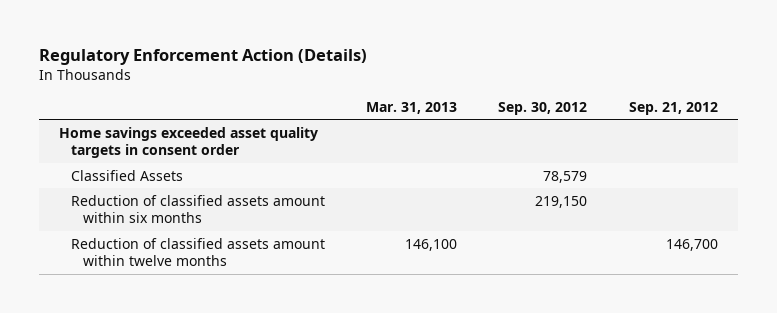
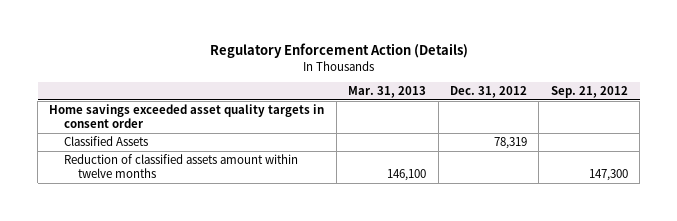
- | Mar. 31, 2013 | Sep. 30, 2012 | Sep. 21, 2012
+ | Mar. 31, 2013 | Dec. 31, 2012 | Sep. 21, 2012
- Reduction of classified assets amount within six months | | 219,150 |
- Reduction of classified assets amount within twelve months | 146,100 | | 146,700
+ Reduction of classified assets amount within twelve months | 146,100 | | 147,300

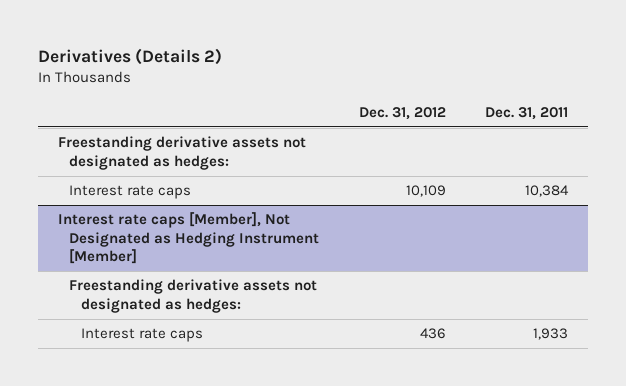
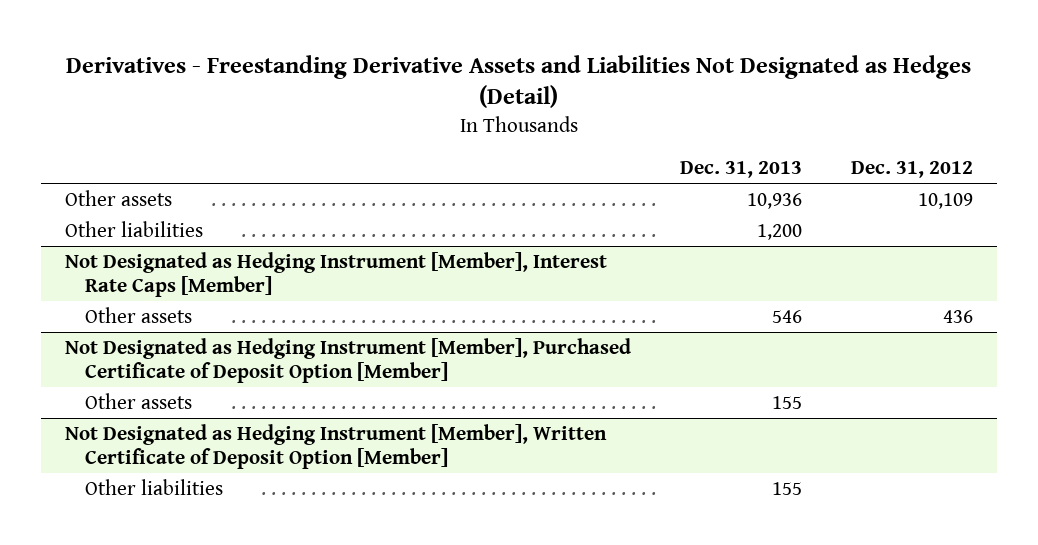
- Derivatives (Details 2)
+ Derivatives - Freestanding Derivative Assets and Liabilities Not Designated as Hedges (Detail)
- | Dec. 31, 2012 | Dec. 31, 2011
+ | Dec. 31, 2013 | Dec. 31, 2012
- Freestanding derivative assets not designated as hedges:
- Interest rate caps | 10,109 | 10,384
- Interest rate caps [Member], Not Designated as Hedging Instrument [Member]
- Freestanding derivative assets not designated as hedges:
- Interest rate caps | 436 | 1,933
+ Other assets | 10,936 | 10,109
+ Other liabilities | 1,200 |
+ Not Designated as Hedging Instrument [Member], Interest Rate Caps [Member]
+ Other assets | 546 | 436
+ Not Designated as Hedging Instrument [Member], Purchased Certificate of Deposit Option [Member]
+ Other assets | 155 |
+ Not Designated as Hedging Instrument [Member], Written Certificate of Deposit Option [Member]
+ Other liabilities | 155 |

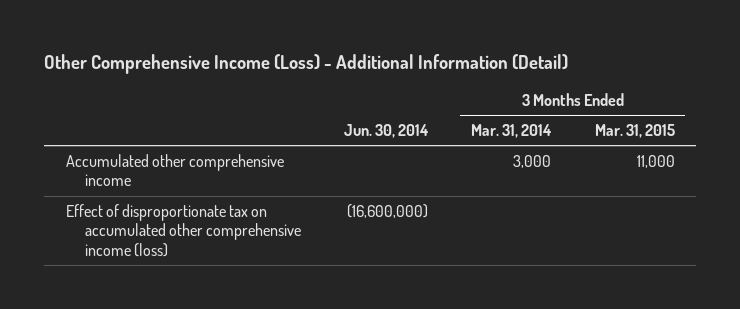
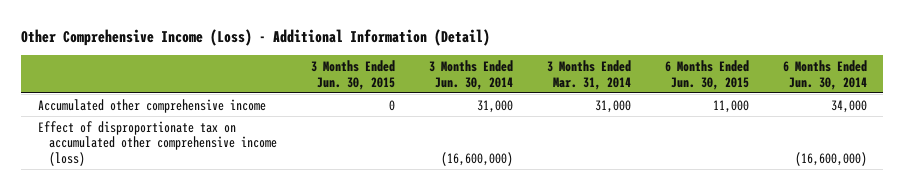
- | Jun. 30, 2014 | 3 Months Ended Mar. 31, 2014 | 3 Months Ended Mar. 31, 2015
+ | 3 Months Ended Jun. 30, 2015 | 3 Months Ended Jun. 30, 2014 | 3 Months Ended Mar. 31, 2014 | 6 Months Ended Jun. 30, 2015 | 6 Months Ended Jun. 30, 2014
- Accumulated other comprehensive income | | 3,000 | 11,000
+ Accumulated other comprehensive income | 0 | 31,000 | 31,000 | 11,000 | 34,000

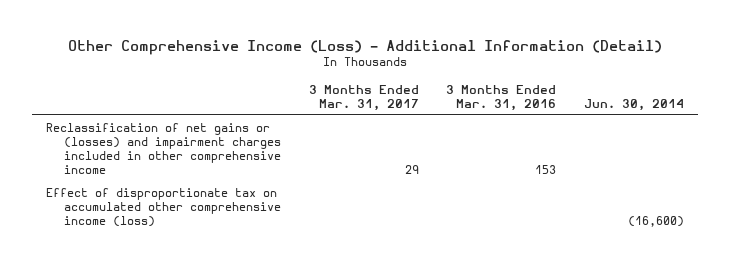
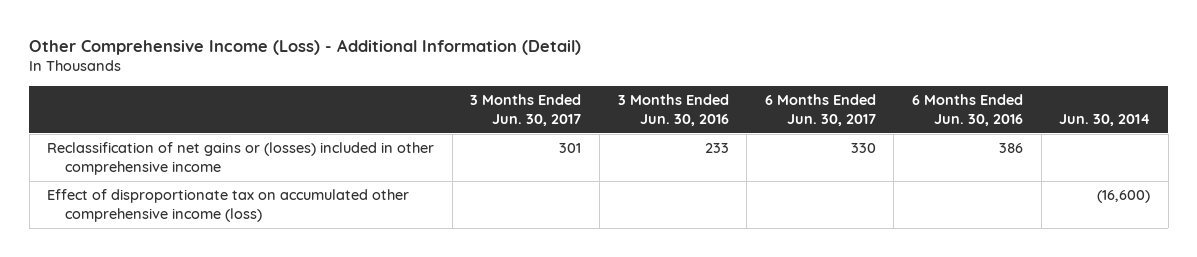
- | 3 Months Ended Mar. 31, 2017 | 3 Months Ended Mar. 31, 2016 | Jun. 30, 2014
+ | 3 Months Ended Jun. 30, 2017 | 3 Months Ended Jun. 30, 2016 | 6 Months Ended Jun. 30, 2017 | 6 Months Ended Jun. 30, 2016 | Jun. 30, 2014
- Reclassification of net gains or (losses) and impairment charges included in other comprehensive income | 29 | 153 |
+ Reclassification of net gains or (losses) included in other comprehensive income | 301 | 233 | 330 | 386 |

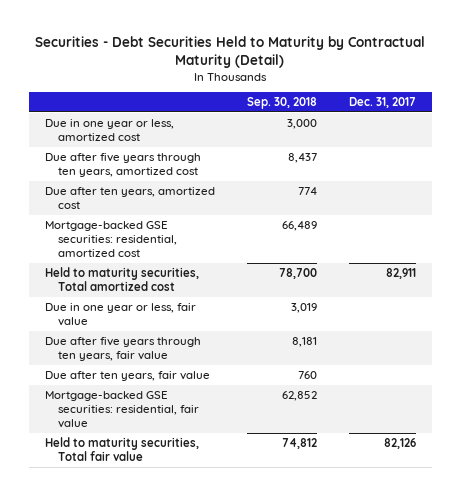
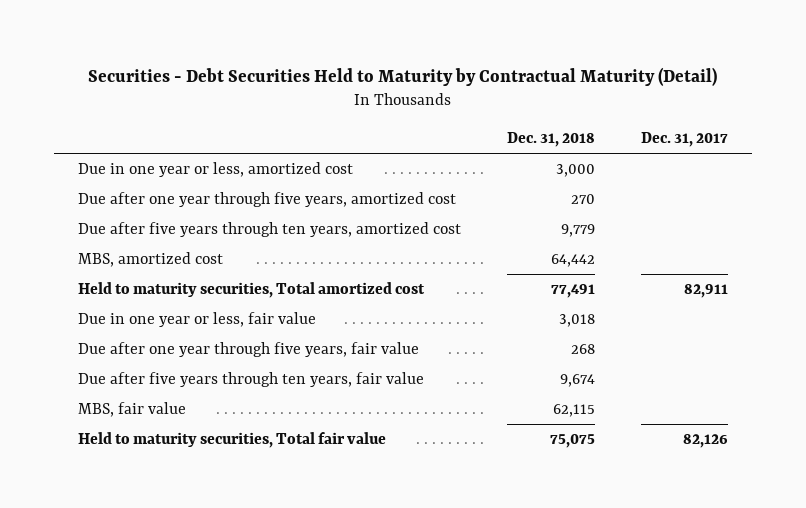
- | Sep. 30, 2018 | Dec. 31, 2017
+ | Dec. 31, 2018 | Dec. 31, 2017
+ Due after one year through five years, amortized cost | 270 |
- Due after ten years, amortized cost | 774 |
- Mortgage-backed GSE securities: residential, amortized cost | 66,489 |
+ MBS, amortized cost | 64,442 |
+ Due after one year through five years, fair value | 268 |
- Due after ten years, fair value | 760 |
- Mortgage-backed GSE securities: residential, fair value | 62,852 |
+ MBS, fair value | 62,115 |

